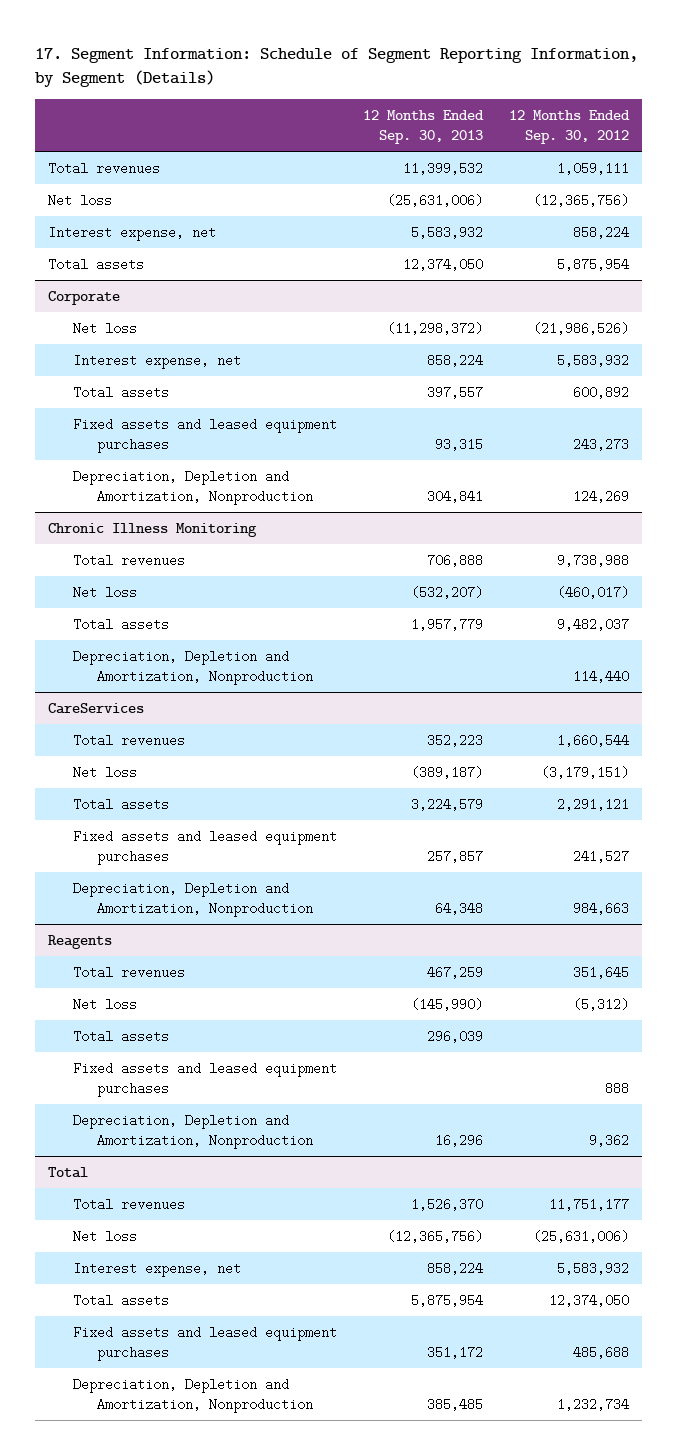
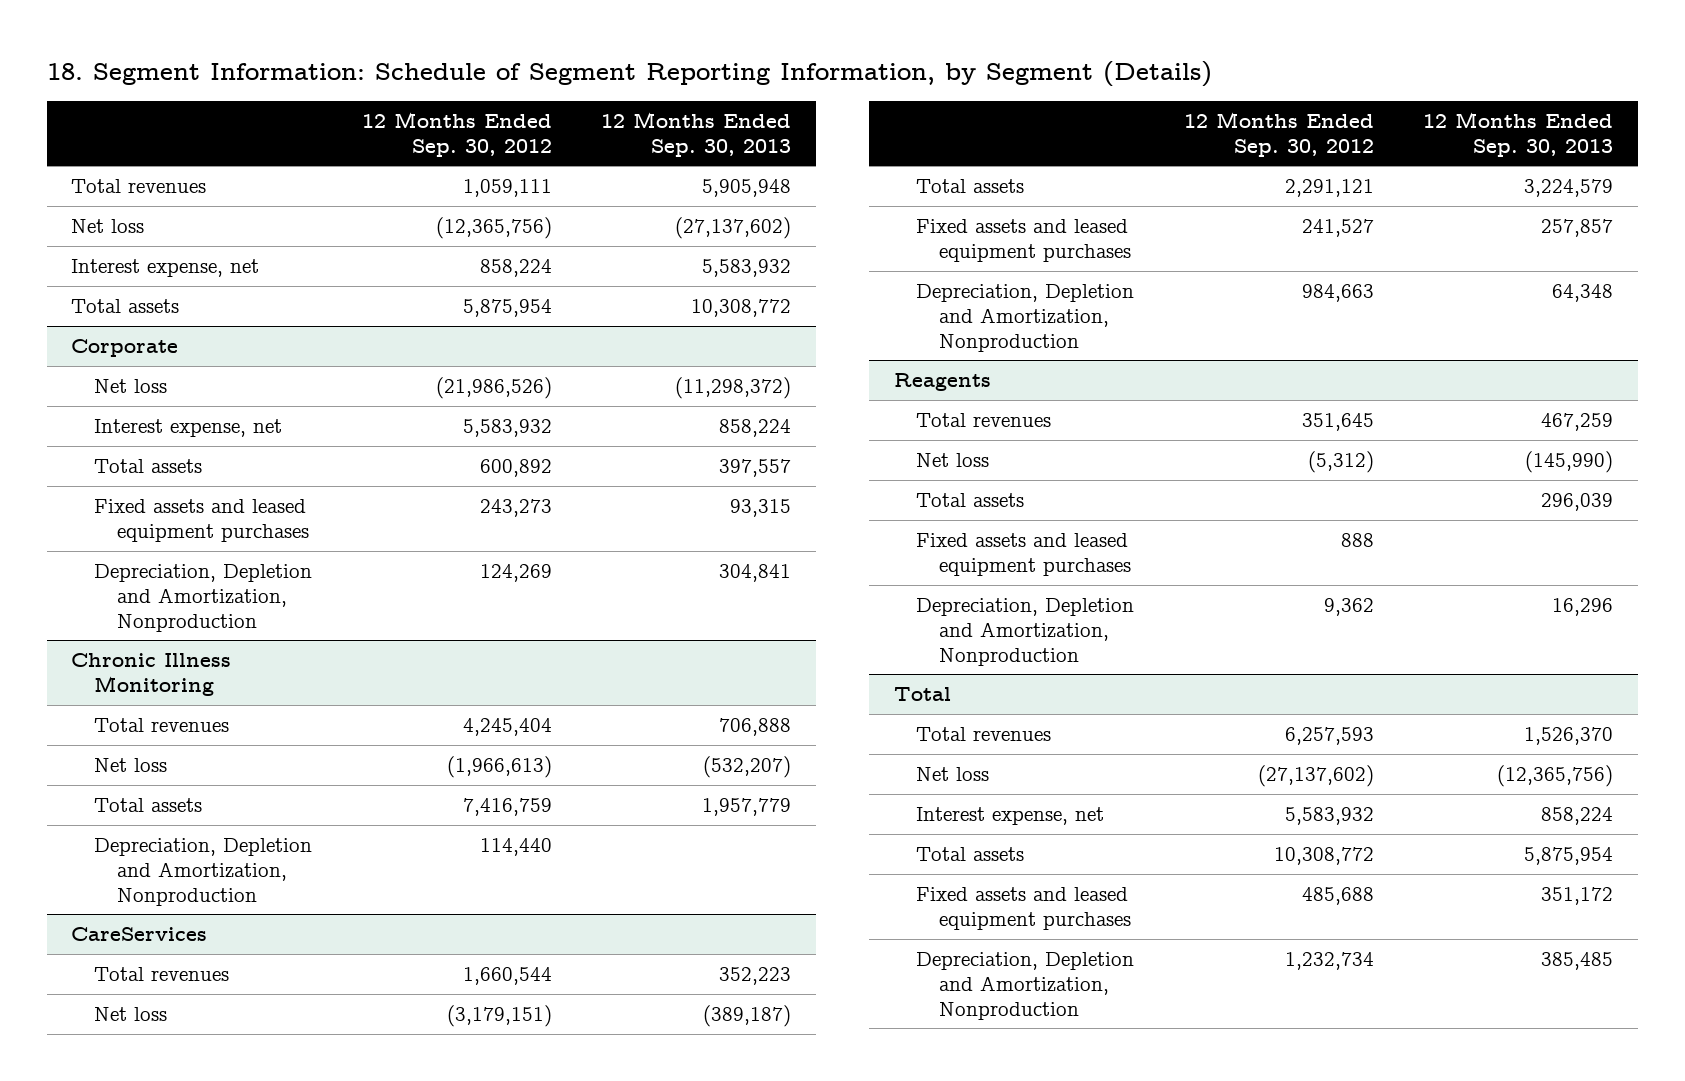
- 17. Segment Information: Schedule of Segment Reporting Information, by Segment (Details)
+ 18. Segment Information: Schedule of Segment Reporting Information, by Segment (Details)
- | 12 Months Ended Sep. 30, 2013 | 12 Months Ended Sep. 30, 2012
+ | 12 Months Ended Sep. 30, 2012 | 12 Months Ended Sep. 30, 2013
- Total revenues | 11,399,532 | 1,059,111
- Net loss | (25,631,006) | (12,365,756)
+ Total revenues | 1,059,111 | 5,905,948
+ Net loss | (12,365,756) | (27,137,602)
- Total assets | 12,374,050 | 5,875,954
+ Total assets | 5,875,954 | 10,308,772
@ Chronic Illness Monitoring
- Total revenues | 706,888 | 9,738,988
- Net loss | (532,207) | (460,017)
- Total assets | 1,957,779 | 9,482,037
+ Total revenues | 4,245,404 | 706,888
+ Net loss | (1,966,613) | (532,207)
+ Total assets | 7,416,759 | 1,957,779
@ Total
- Total revenues | 1,526,370 | 11,751,177
- Net loss | (12,365,756) | (25,631,006)
+ Total revenues | 6,257,593 | 1,526,370
+ Net loss | (27,137,602) | (12,365,756)
- Total assets | 5,875,954 | 12,374,050
+ Total assets | 10,308,772 | 5,875,954

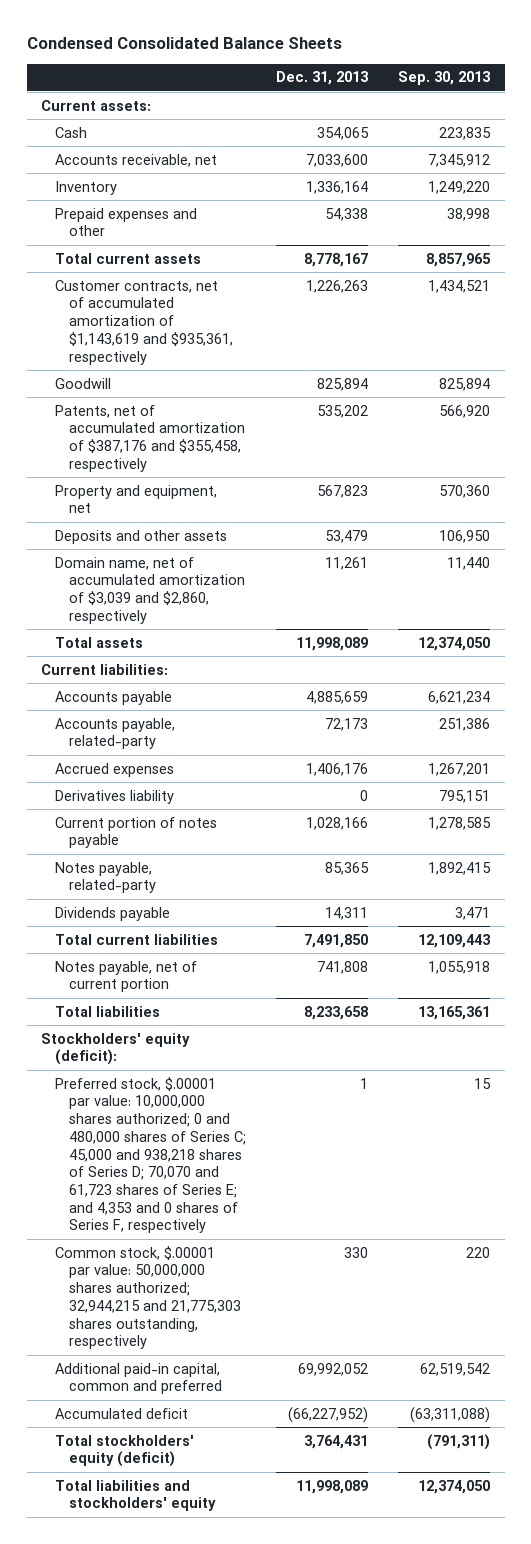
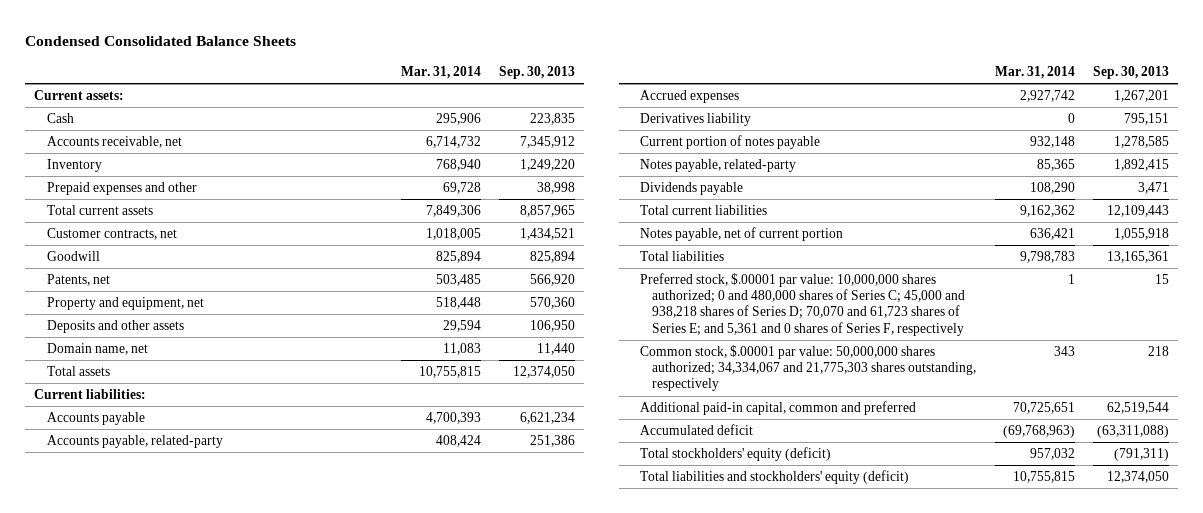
- | Dec. 31, 2013 | Sep. 30, 2013
+ | Mar. 31, 2014 | Sep. 30, 2013
- Customer contracts, net of accumulated amortization of $1,143,619 and $935,361, respectively | 1,226,263 | 1,434,521
+ Customer contracts, net | 1,018,005 | 1,434,521
- Patents, net of accumulated amortization of $387,176 and $355,458, respectively | 535,202 | 566,920
+ Patents, net | 503,485 | 566,920
- Domain name, net of accumulated amortization of $3,039 and $2,860, respectively | 11,261 | 11,440
+ Domain name, net | 11,083 | 11,440
- Stockholders' equity (deficit):
- Preferred stock, $.00001 par value: 10,000,000 shares authorized; 0 and 480,000 shares of Series C; 45,000 and 938,218 shares of Series D; 70,070 and 61,723 shares of Series E; and 4,353 and 0 shares of Series F, respectively | 1 | 15
- Common stock, $.00001 par value: 50,000,000 shares authorized; 32,944,215 and 21,775,303 shares outstanding, respectively | 330 | 220
- Additional paid-in capital, common and preferred | 69,992,052 | 62,519,542
+ Preferred stock, $.00001 par value: 10,000,000 shares authorized; 0 and 480,000 shares of Series C; 45,000 and 938,218 shares of Series D; 70,070 and 61,723 shares of Series E; and 5,361 and 0 shares of Series F, respectively | 1 | 15
+ Common stock, $.00001 par value: 50,000,000 shares authorized; 34,334,067 and 21,775,303 shares outstanding, respectively | 343 | 218
+ Additional paid-in capital, common and preferred | 70,725,651 | 62,519,544
- Total liabilities and stockholders' equity | 11,998,089 | 12,374,050
+ Total liabilities and stockholders' equity (deficit) | 10,755,815 | 12,374,050

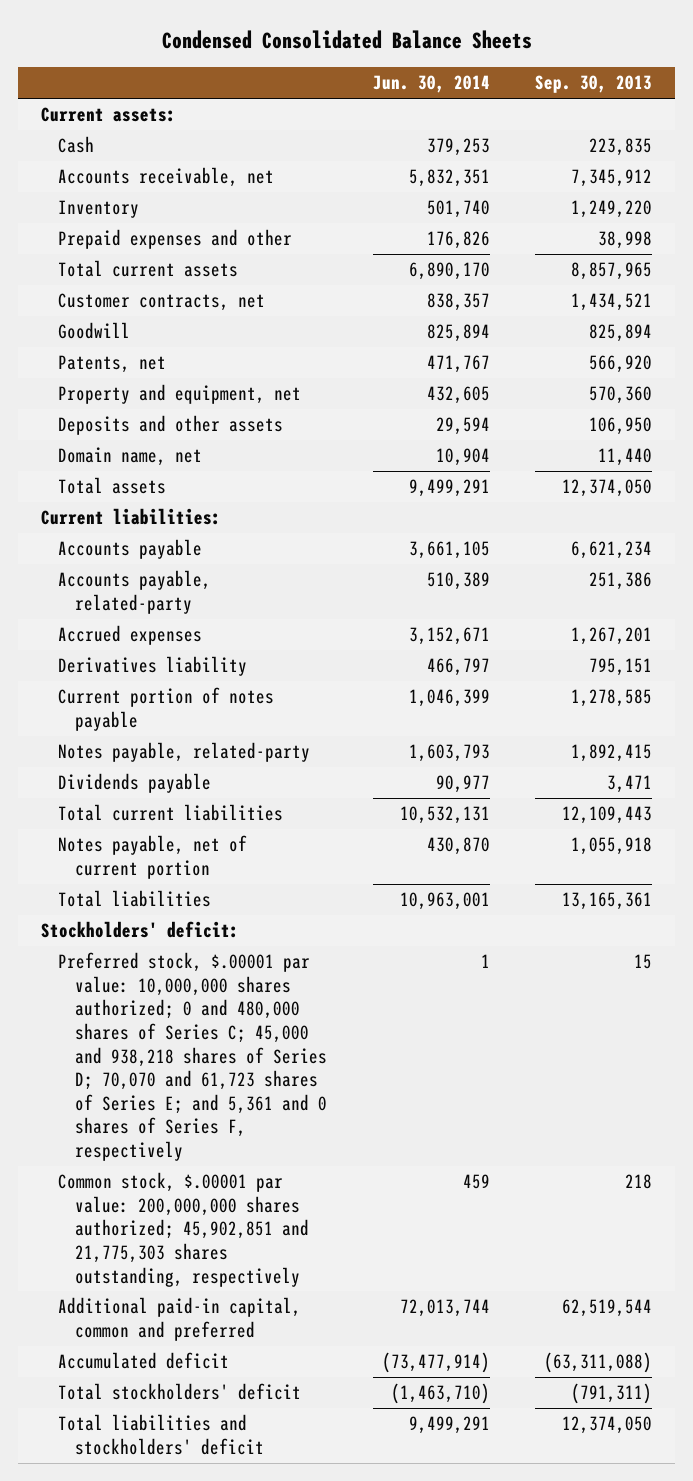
- | Mar. 31, 2014 | Sep. 30, 2013
+ | Jun. 30, 2014 | Sep. 30, 2013
+ Stockholders' deficit:
- Common stock, $.00001 par value: 50,000,000 shares authorized; 34,334,067 and 21,775,303 shares outstanding, respectively | 343 | 218
+ Common stock, $.00001 par value: 200,000,000 shares authorized; 45,902,851 and 21,775,303 shares outstanding, respectively | 459 | 218
- Total stockholders' equity (deficit) | 957,032 | (791,311)
- Total liabilities and stockholders' equity (deficit) | 10,755,815 | 12,374,050
+ Total stockholders' deficit | (1,463,710) | (791,311)
+ Total liabilities and stockholders' deficit | 9,499,291 | 12,374,050

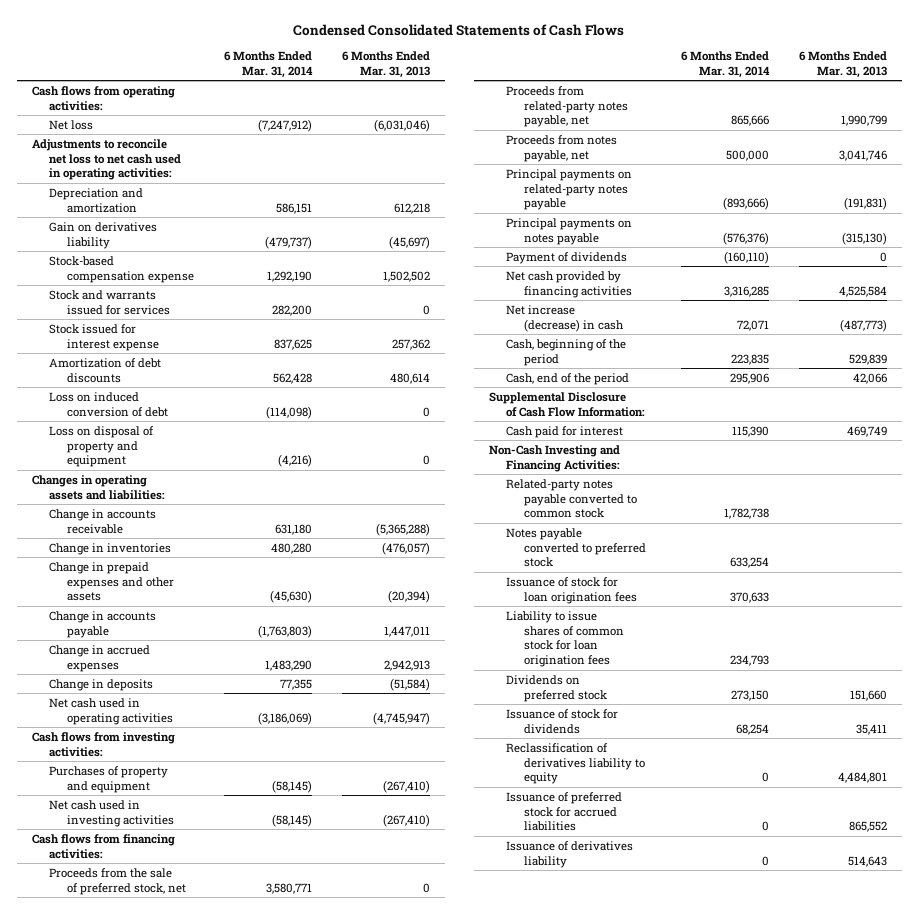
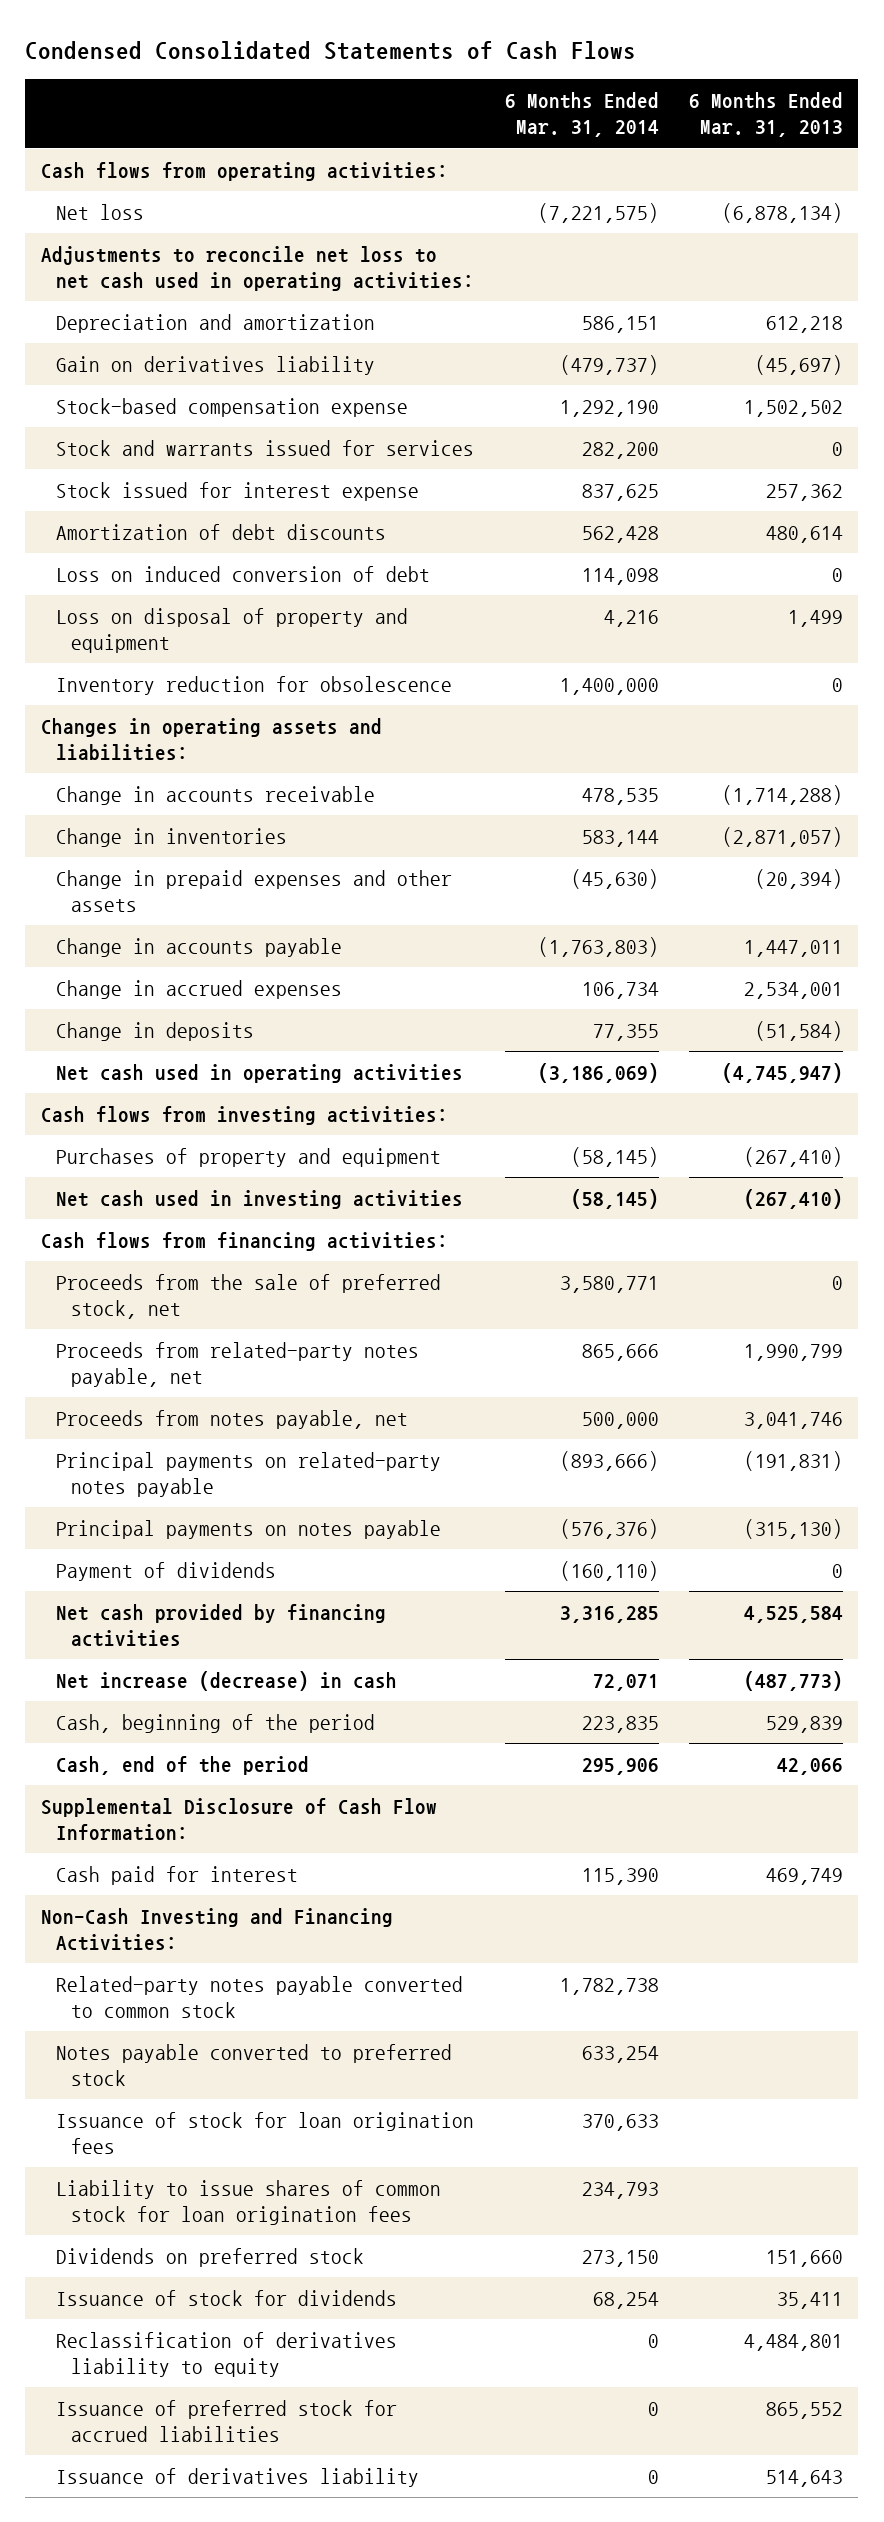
- Net loss | (7,247,912) | (6,031,046)
+ Net loss | (7,221,575) | (6,878,134)
- Loss on induced conversion of debt | (114,098) | 0
- Loss on disposal of property and equipment | (4,216) | 0
+ Loss on induced conversion of debt | 114,098 | 0
+ Loss on disposal of property and equipment | 4,216 | 1,499
+ Inventory reduction for obsolescence | 1,400,000 | 0
- Change in accounts receivable | 631,180 | (5,365,288)
- Change in inventories | 480,280 | (476,057)
+ Change in accounts receivable | 478,535 | (1,714,288)
+ Change in inventories | 583,144 | (2,871,057)
- Change in accrued expenses | 1,483,290 | 2,942,913
+ Change in accrued expenses | 106,734 | 2,534,001

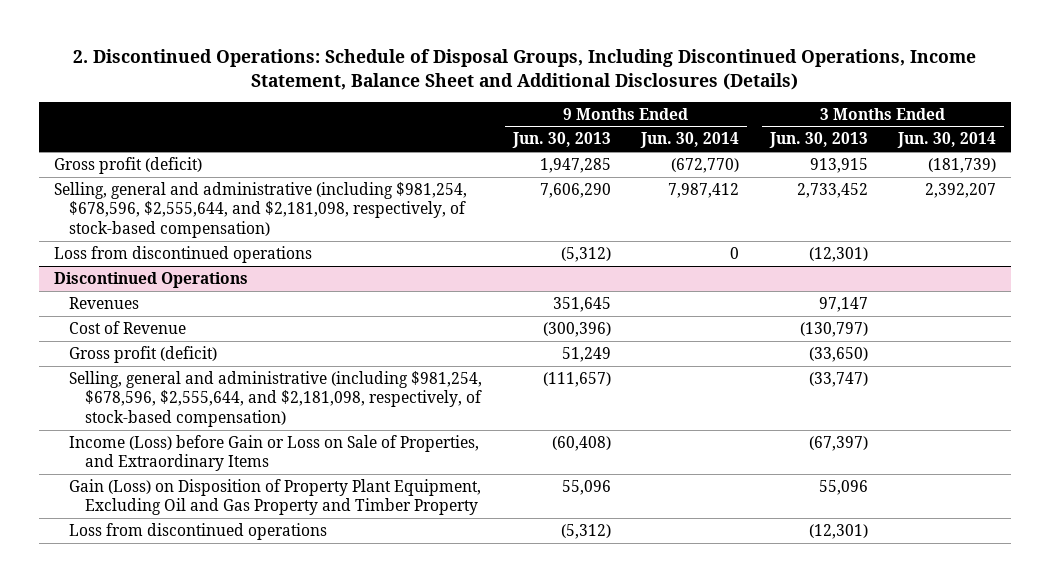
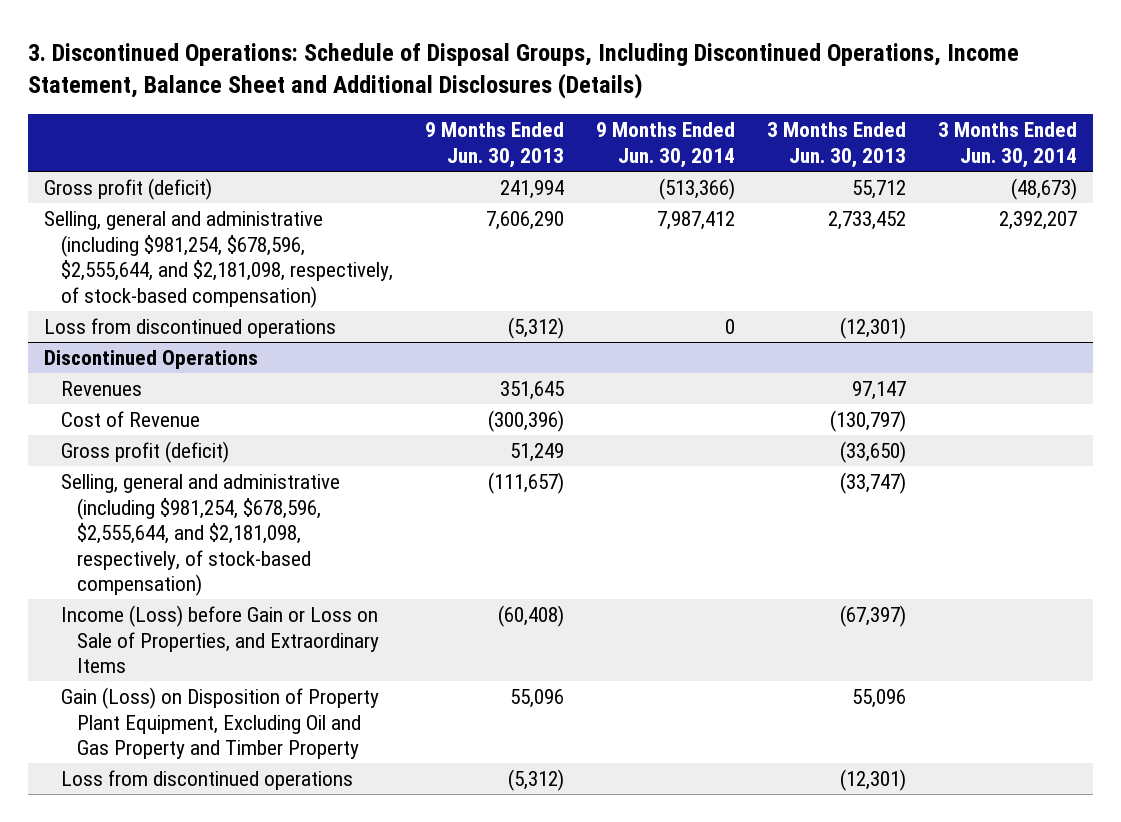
- 2. Discontinued Operations: Schedule of Disposal Groups, Including Discontinued Operations, Income Statement, Balance Sheet and Additional Disclosures (Details)
+ 3. Discontinued Operations: Schedule of Disposal Groups, Including Discontinued Operations, Income Statement, Balance Sheet and Additional Disclosures (Details)
- Gross profit (deficit) | 1,947,285 | (672,770) | 913,915 | (181,739)
+ Gross profit (deficit) | 241,994 | (513,366) | 55,712 | (48,673)

